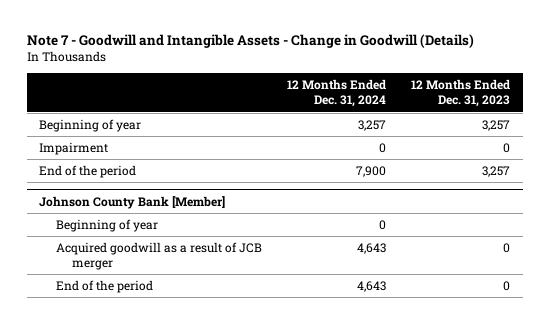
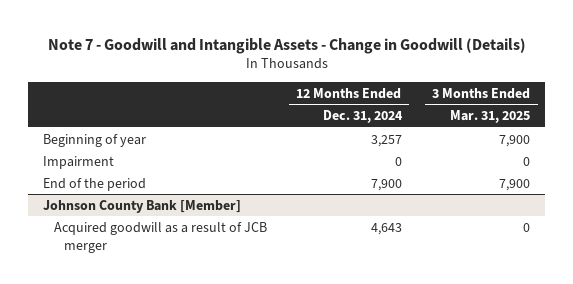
- | 12 Months Ended Dec. 31, 2024 | 12 Months Ended Dec. 31, 2023
+ | 12 Months Ended Dec. 31, 2024 | 3 Months Ended Mar. 31, 2025
@ Johnson County Bank [Member]
- Beginning of year | 0 |
- End of the period | 4,643 | 0

